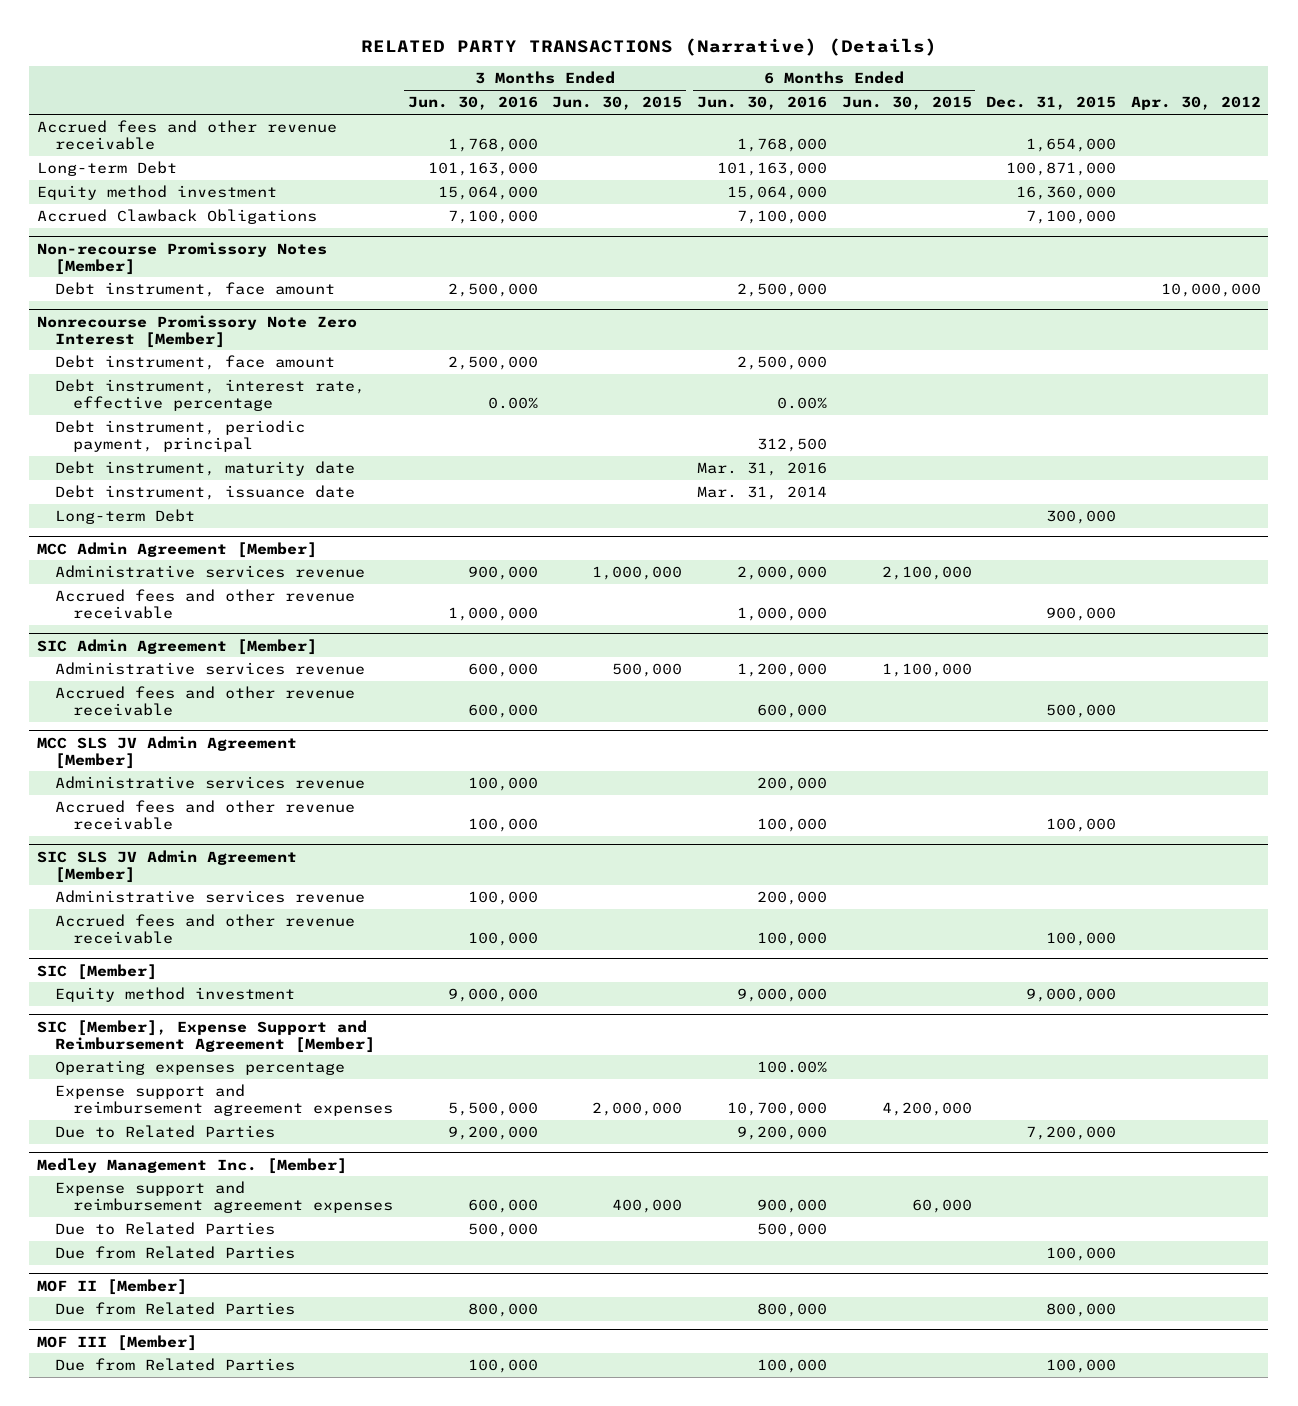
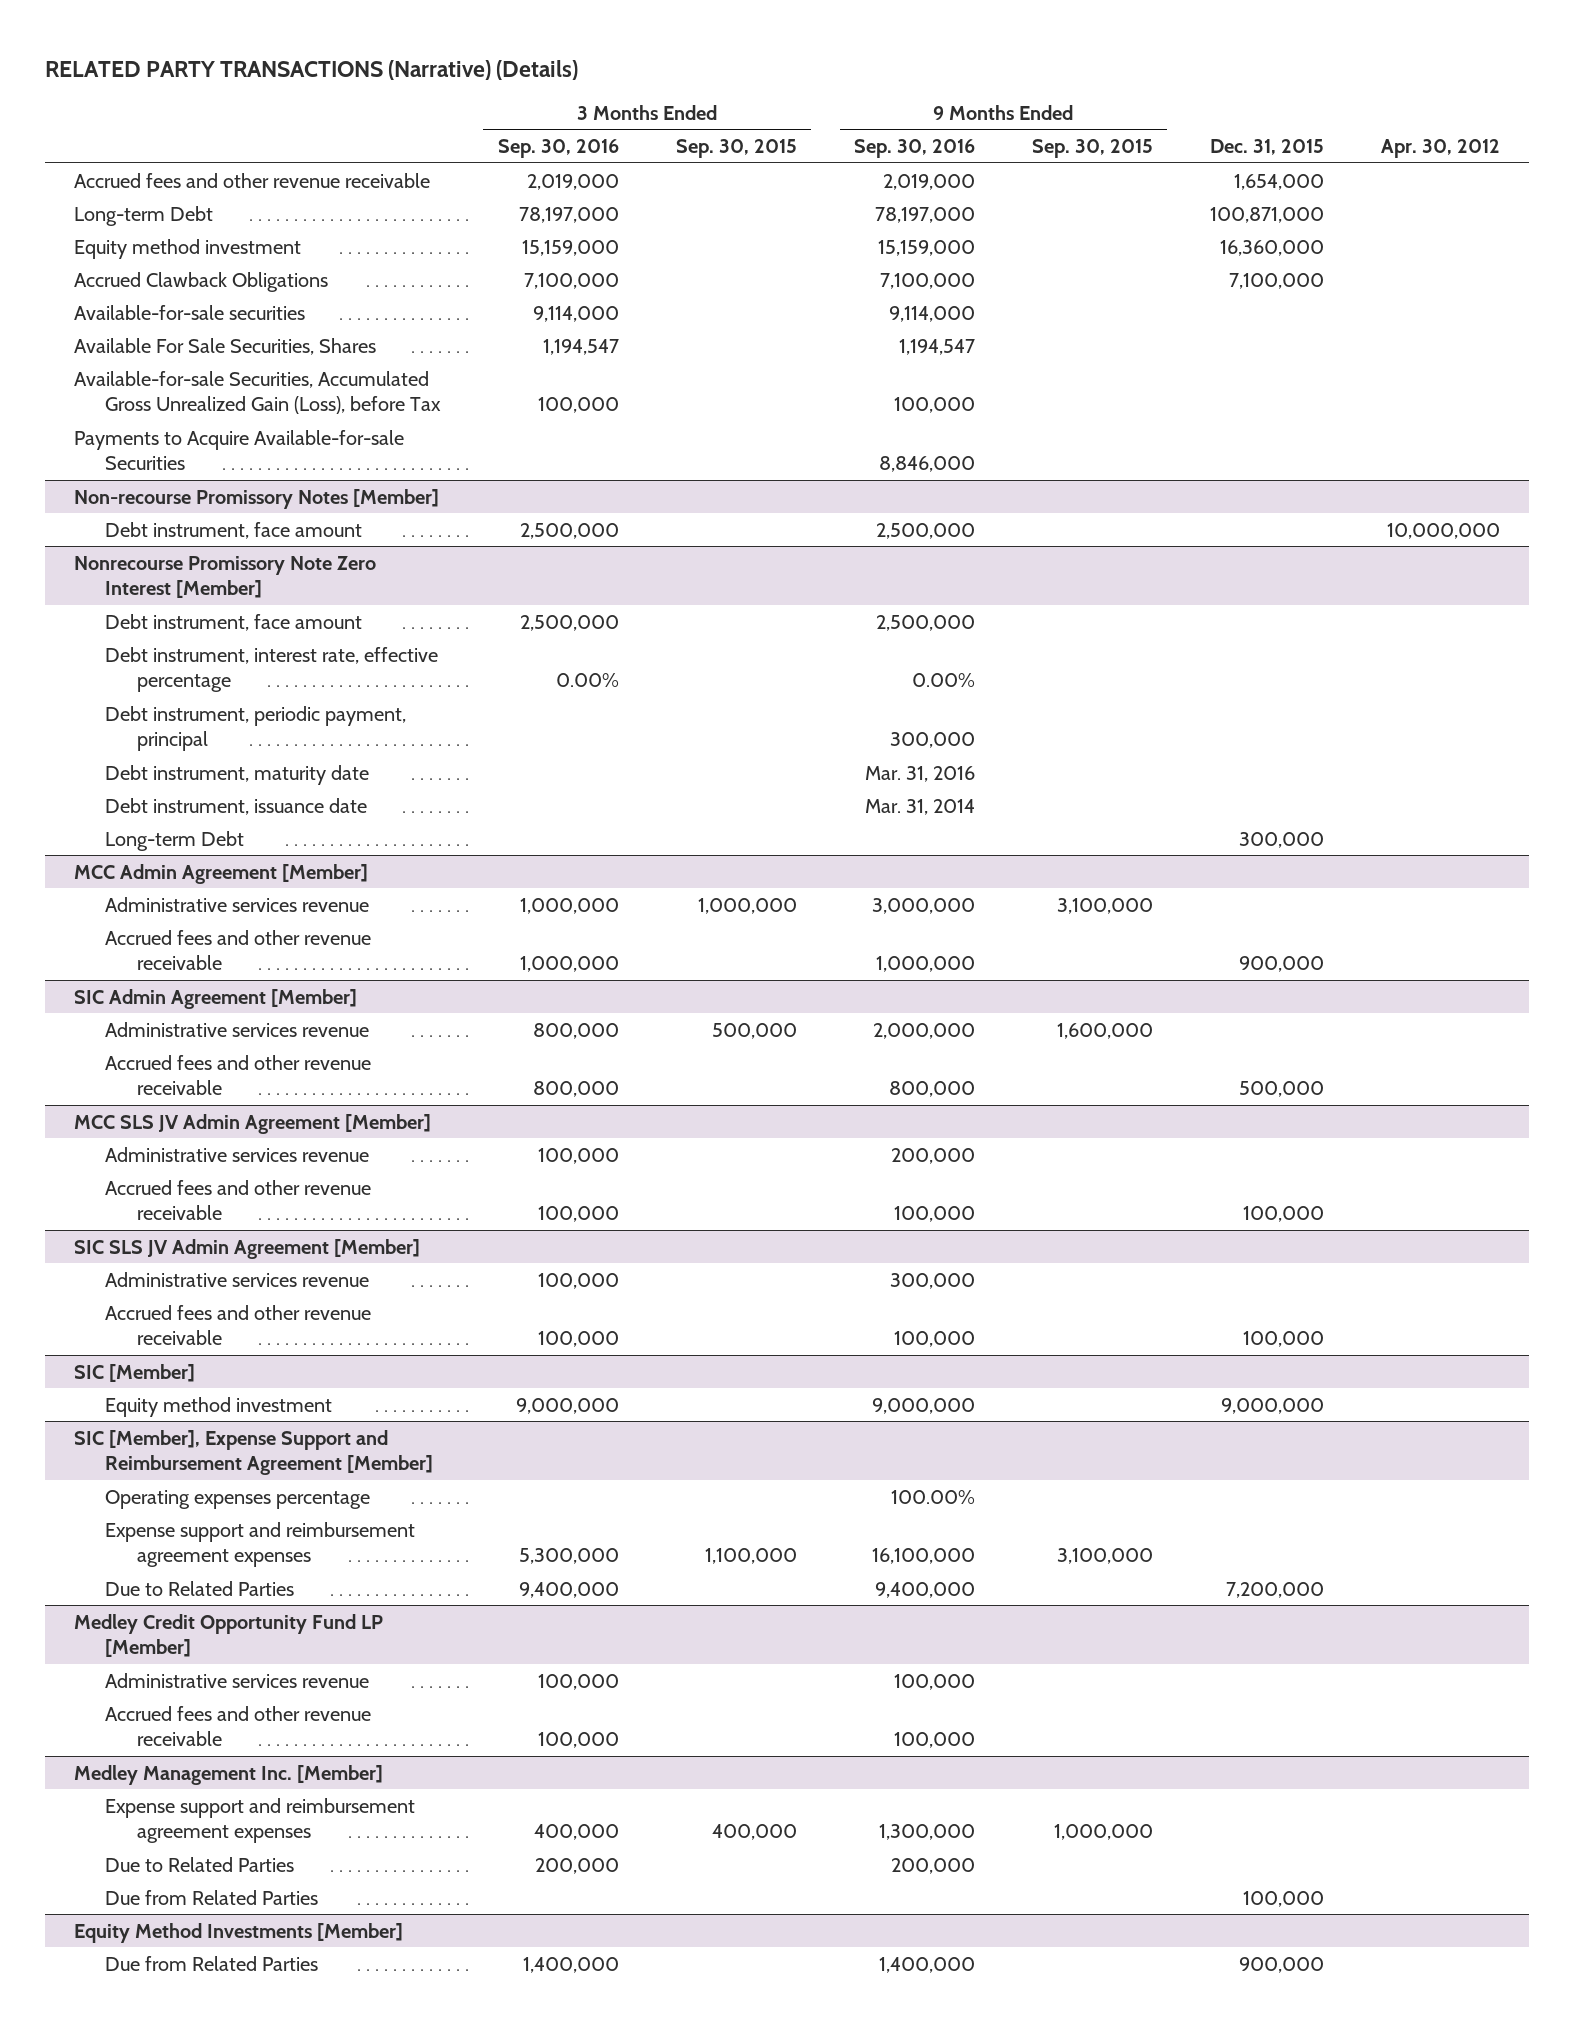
- | 3 Months Ended Jun. 30, 2016 | 3 Months Ended Jun. 30, 2015 | 6 Months Ended Jun. 30, 2016 | 6 Months Ended Jun. 30, 2015 | Dec. 31, 2015 | Apr. 30, 2012
+ | 3 Months Ended Sep. 30, 2016 | 3 Months Ended Sep. 30, 2015 | 9 Months Ended Sep. 30, 2016 | 9 Months Ended Sep. 30, 2015 | Dec. 31, 2015 | Apr. 30, 2012
+ Available-for-sale securities | 9,114,000 | | 9,114,000 | | |
+ Available For Sale Securities, Shares | 1,194,547 | | 1,194,547 | | |
+ Available-for-sale Securities, Accumulated Gross Unrealized Gain (Loss), before Tax | 100,000 | | 100,000 | | |
+ Payments to Acquire Available-for-sale Securities | | | 8,846,000 | | |
+ Medley Credit Opportunity Fund LP [Member]
+ Administrative services revenue | 100,000 | | 100,000 | | |
+ Accrued fees and other revenue receivable | 100,000 | | 100,000 | | |
- MOF II [Member]
- Due from Related Parties | 800,000 | | 800,000 | | 800,000 |
- MOF III [Member]
- Due from Related Parties | 100,000 | | 100,000 | | 100,000 |
+ Equity Method Investments [Member]
+ Due from Related Parties | 1,400,000 | | 1,400,000 | | 900,000 |

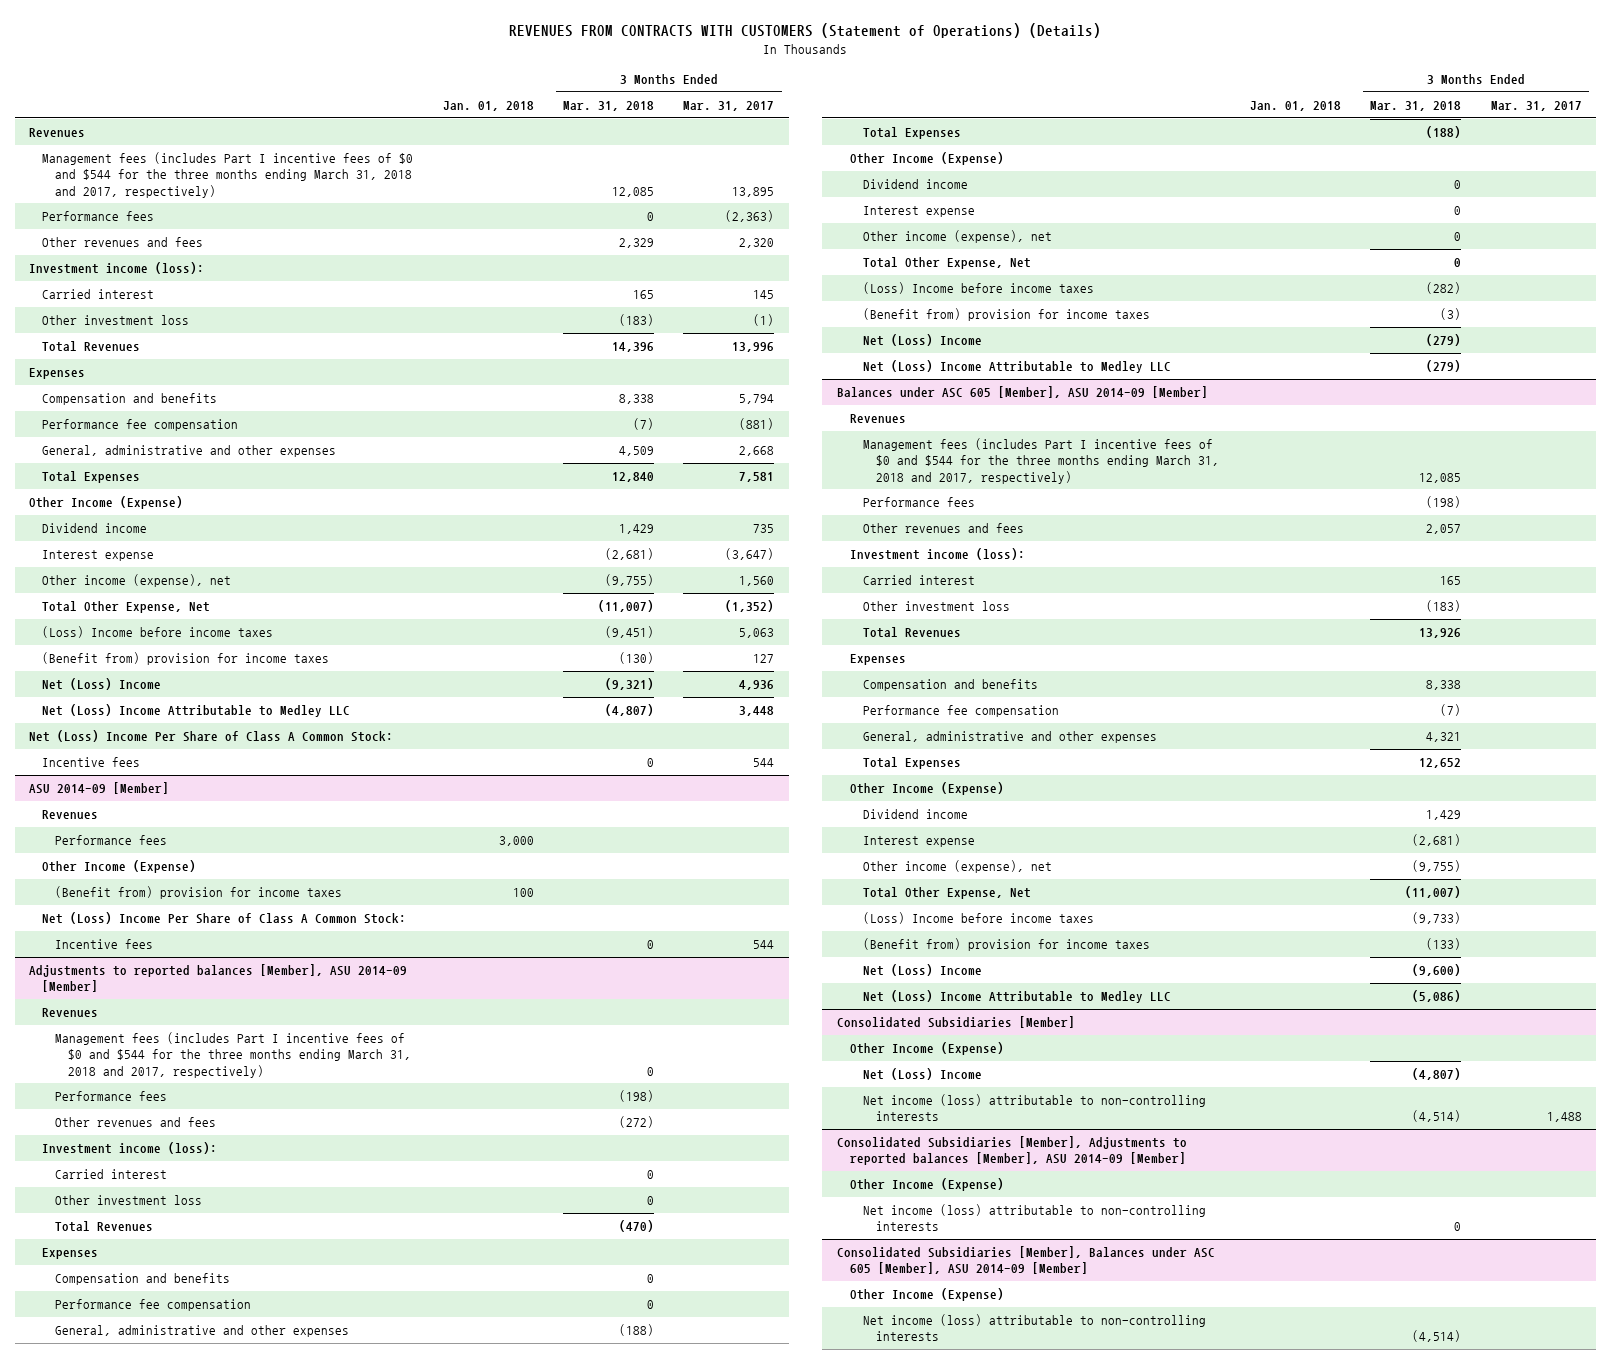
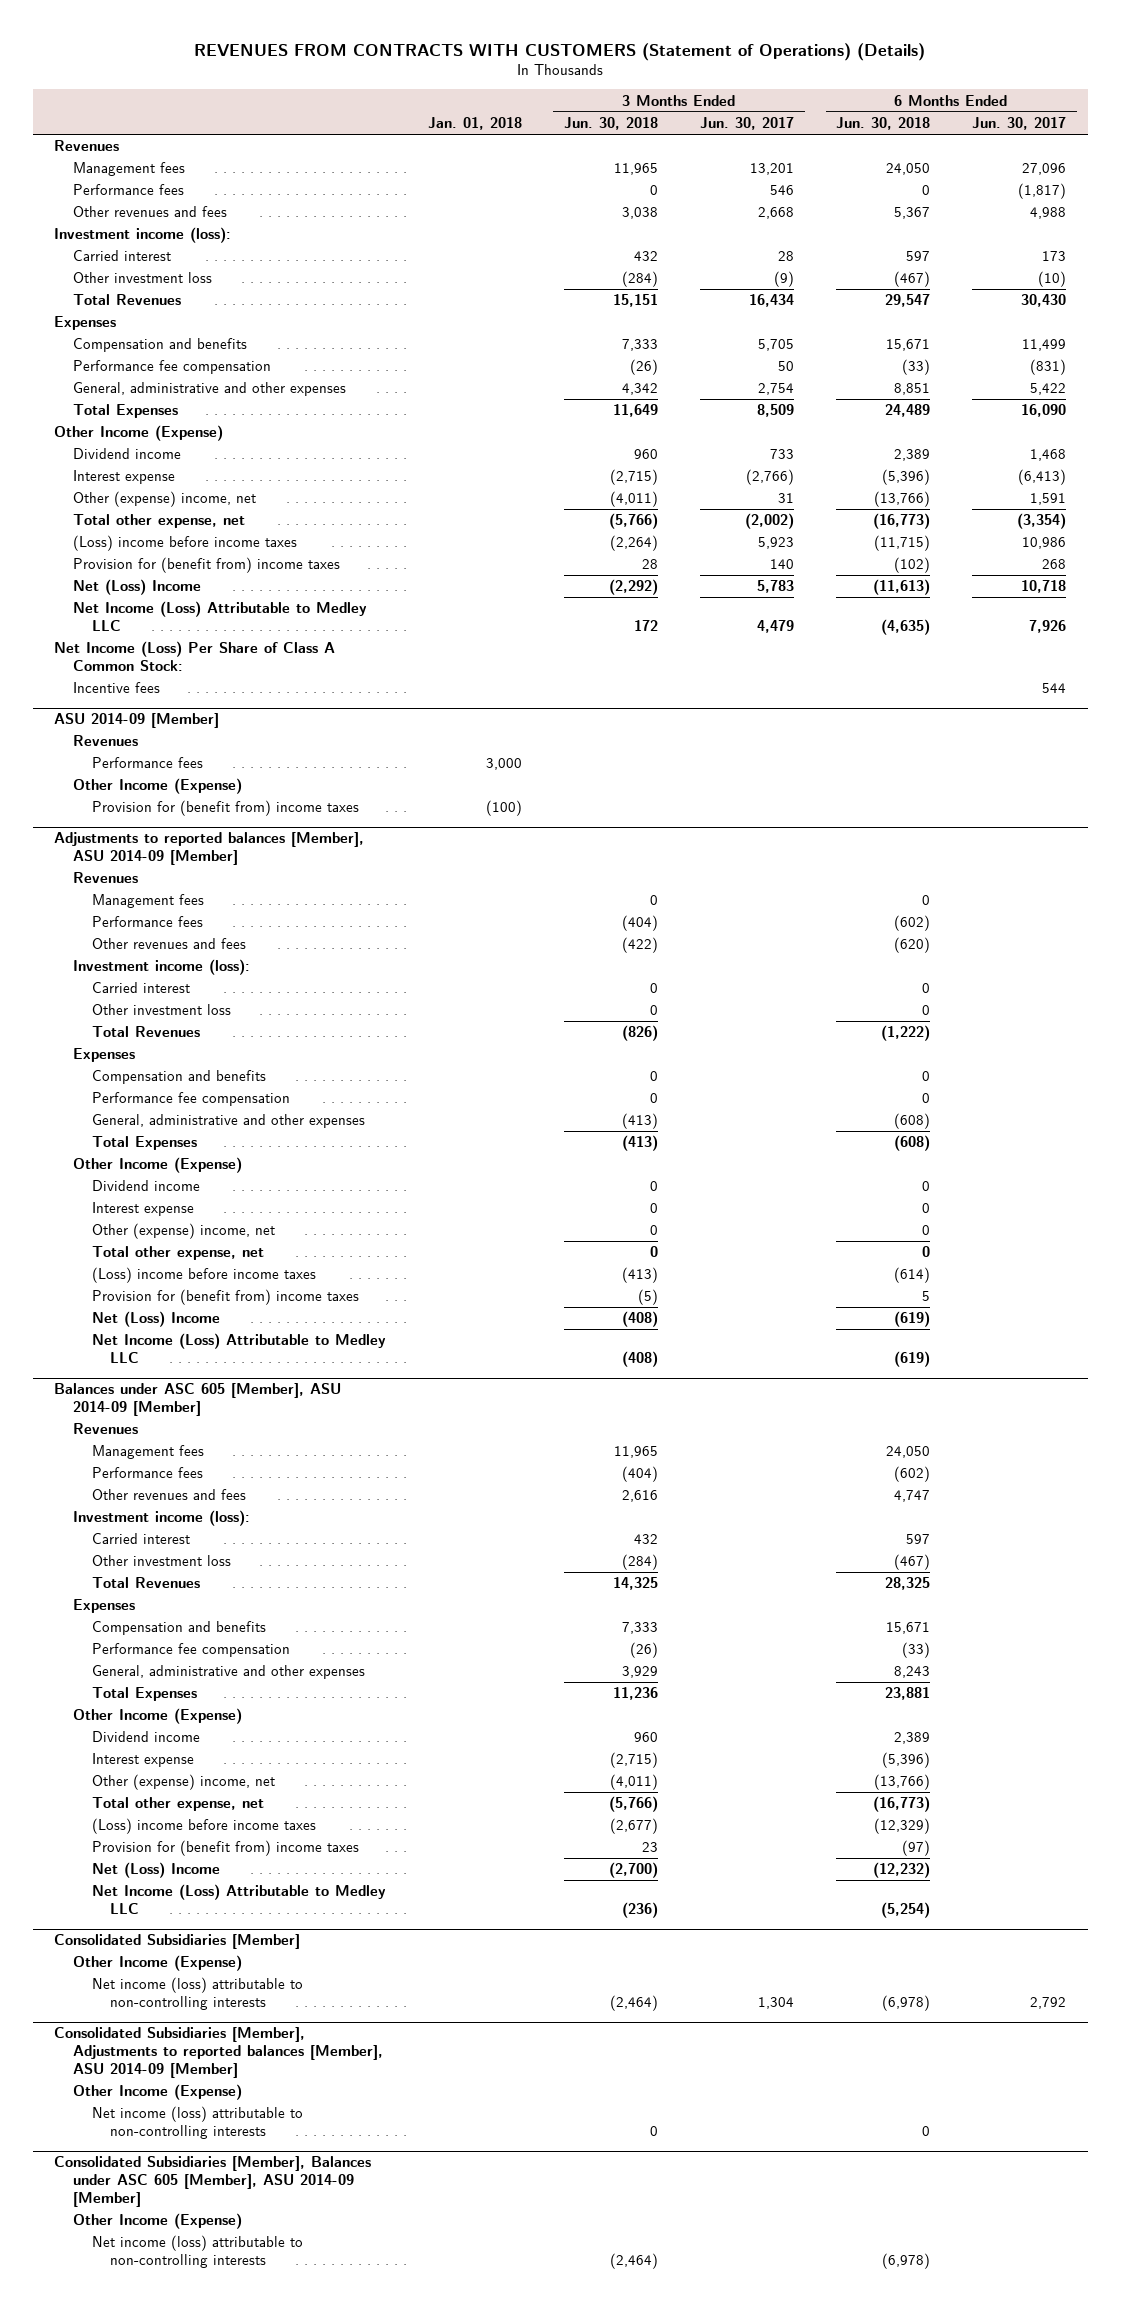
- | Jan. 01, 2018 | 3 Months Ended Mar. 31, 2018 | 3 Months Ended Mar. 31, 2017
+ | Jan. 01, 2018 | 3 Months Ended Jun. 30, 2018 | 3 Months Ended Jun. 30, 2017 | 6 Months Ended Jun. 30, 2018 | 6 Months Ended Jun. 30, 2017
- Management fees (includes Part I incentive fees of $0 and $544 for the three months ending March 31, 2018 and 2017, respectively) | | 12,085 | 13,895
+ Management fees | | 11,965 | 13,201 | 24,050 | 27,096
- Other income (expense), net | | (9,755) | 1,560
- Total Other Expense, Net | | (11,007) | (1,352)
- (Loss) Income before income taxes | | (9,451) | 5,063
- (Benefit from) provision for income taxes | | (130) | 127
+ Other (expense) income, net | | (4,011) | 31 | (13,766) | 1,591
+ Total other expense, net | | (5,766) | (2,002) | (16,773) | (3,354)
+ (Loss) income before income taxes | | (2,264) | 5,923 | (11,715) | 10,986
+ Provision for (benefit from) income taxes | | 28 | 140 | (102) | 268
- Net (Loss) Income Attributable to Medley LLC | | (4,807) | 3,448
- Net (Loss) Income Per Share of Class A Common Stock:
+ Net Income (Loss) Attributable to Medley LLC | | 172 | 4,479 | (4,635) | 7,926
+ Net Income (Loss) Per Share of Class A Common Stock:
@ ASU 2014-09 [Member]
- (Benefit from) provision for income taxes | 100 | |
- Net (Loss) Income Per Share of Class A Common Stock:
- Incentive fees | | 0 | 544
+ Provision for (benefit from) income taxes | (100) | | | |
@ Adjustments to reported balances [Member], ASU 2014-09 [Member]
- Management fees (includes Part I incentive fees of $0 and $544 for the three months ending March 31, 2018 and 2017, respectively) | | 0 |
+ Management fees | | 0 | | 0 |
- Other income (expense), net | | 0 |
- Total Other Expense, Net | | 0 |
- (Loss) Income before income taxes | | (282) |
- (Benefit from) provision for income taxes | | (3) |
+ Other (expense) income, net | | 0 | | 0 |
+ Total other expense, net | | 0 | | 0 |
+ (Loss) income before income taxes | | (413) | | (614) |
+ Provision for (benefit from) income taxes | | (5) | | 5 |
- Net (Loss) Income Attributable to Medley LLC | | (279) |
+ Net Income (Loss) Attributable to Medley LLC | | (408) | | (619) |
@ Balances under ASC 605 [Member], ASU 2014-09 [Member]
- Management fees (includes Part I incentive fees of $0 and $544 for the three months ending March 31, 2018 and 2017, respectively) | | 12,085 |
+ Management fees | | 11,965 | | 24,050 |
- Other income (expense), net | | (9,755) |
- Total Other Expense, Net | | (11,007) |
- (Loss) Income before income taxes | | (9,733) |
- (Benefit from) provision for income taxes | | (133) |
+ Other (expense) income, net | | (4,011) | | (13,766) |
+ Total other expense, net | | (5,766) | | (16,773) |
+ (Loss) income before income taxes | | (2,677) | | (12,329) |
+ Provision for (benefit from) income taxes | | 23 | | (97) |
- Net (Loss) Income Attributable to Medley LLC | | (5,086) |
+ Net Income (Loss) Attributable to Medley LLC | | (236) | | (5,254) |
@ Consolidated Subsidiaries [Member]
- Net (Loss) Income | | (4,807) |

